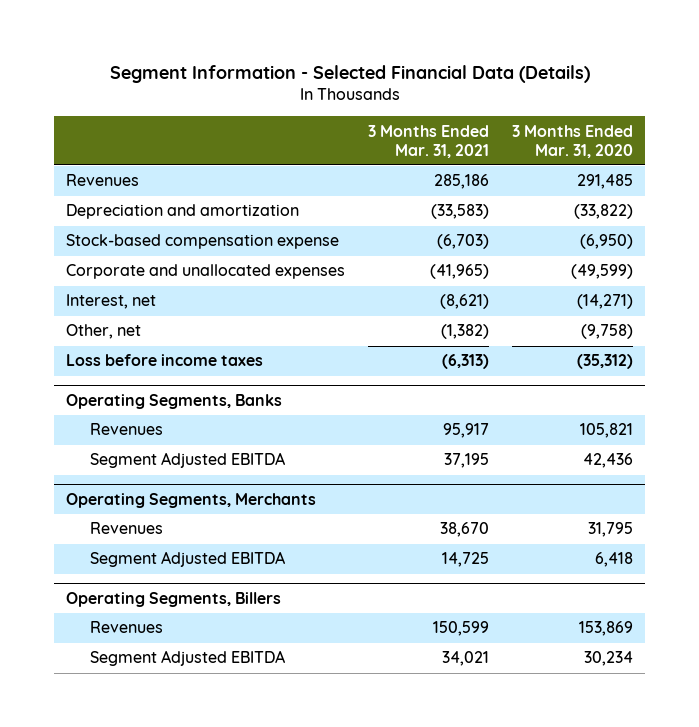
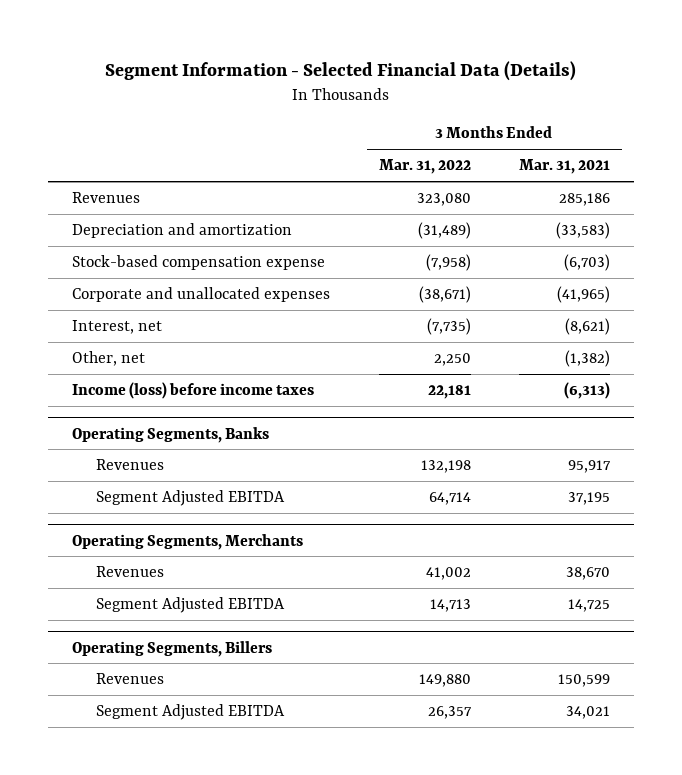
- | 3 Months Ended Mar. 31, 2021 | 3 Months Ended Mar. 31, 2020
+ | 3 Months Ended Mar. 31, 2022 | 3 Months Ended Mar. 31, 2021
- Loss before income taxes | (6,313) | (35,312)
+ Income (loss) before income taxes | 22,181 | (6,313)

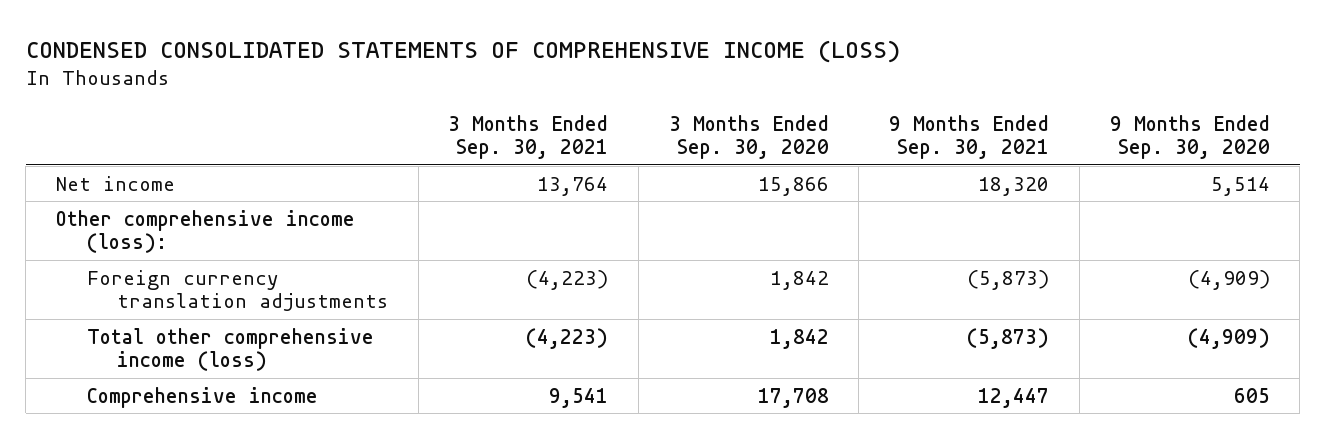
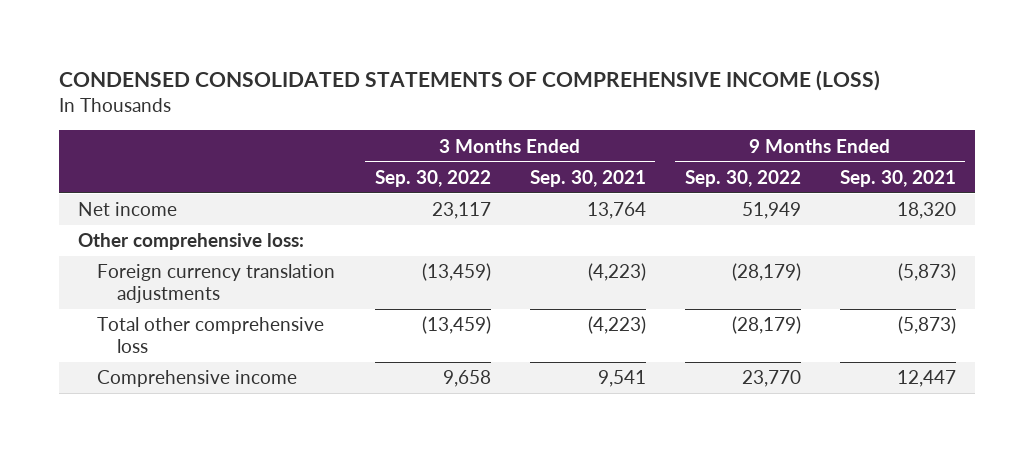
- | 3 Months Ended Sep. 30, 2021 | 3 Months Ended Sep. 30, 2020 | 9 Months Ended Sep. 30, 2021 | 9 Months Ended Sep. 30, 2020
+ | 3 Months Ended Sep. 30, 2022 | 3 Months Ended Sep. 30, 2021 | 9 Months Ended Sep. 30, 2022 | 9 Months Ended Sep. 30, 2021
- Other comprehensive income (loss):
+ Other comprehensive loss:
- Total other comprehensive income (loss) | (4,223) | 1,842 | (5,873) | (4,909)
+ Total other comprehensive loss | (13,459) | (4,223) | (28,179) | (5,873)

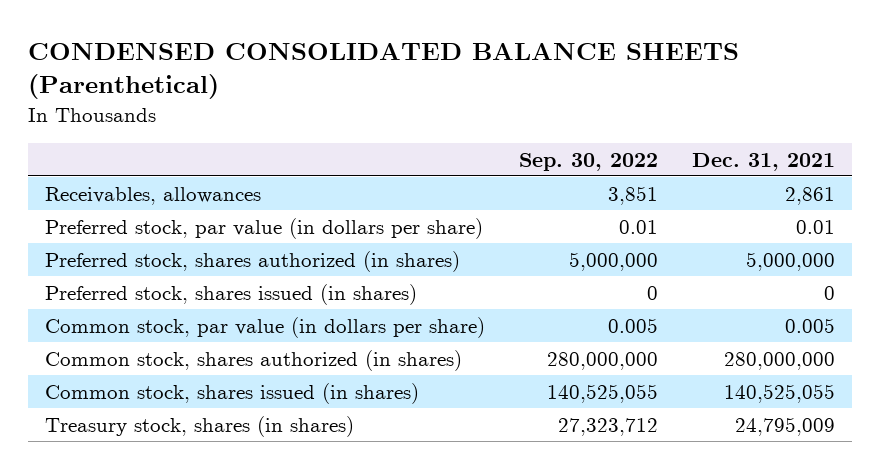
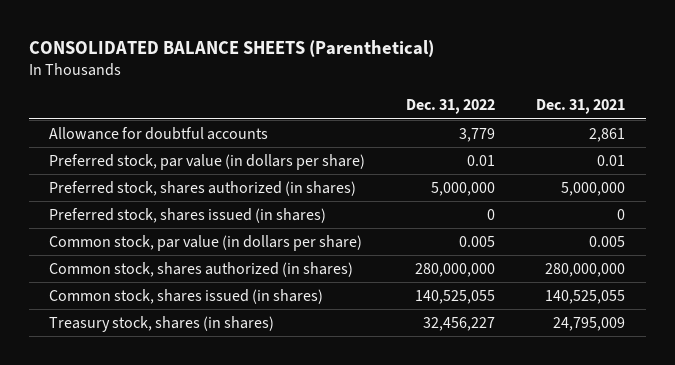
- CONDENSED CONSOLIDATED BALANCE SHEETS (Parenthetical)
+ CONSOLIDATED BALANCE SHEETS (Parenthetical)
- | Sep. 30, 2022 | Dec. 31, 2021
+ | Dec. 31, 2022 | Dec. 31, 2021
- Receivables, allowances | 3,851 | 2,861
+ Allowance for doubtful accounts | 3,779 | 2,861

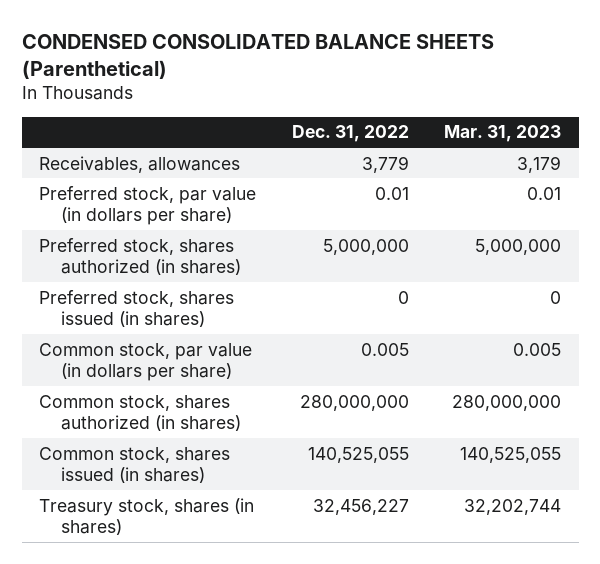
- CONSOLIDATED BALANCE SHEETS (Parenthetical)
+ CONDENSED CONSOLIDATED BALANCE SHEETS (Parenthetical)
- | Dec. 31, 2022 | Dec. 31, 2021
+ | Dec. 31, 2022 | Mar. 31, 2023
- Allowance for doubtful accounts | 3,779 | 2,861
+ Receivables, allowances | 3,779 | 3,179

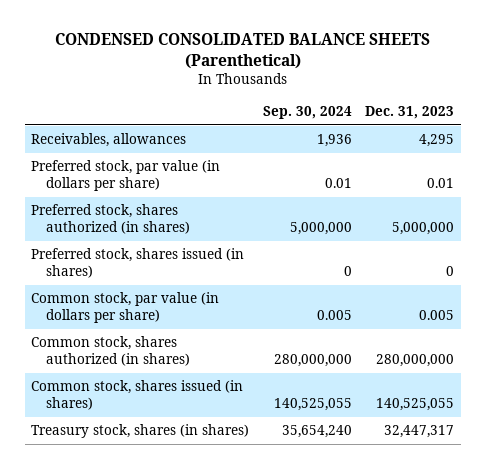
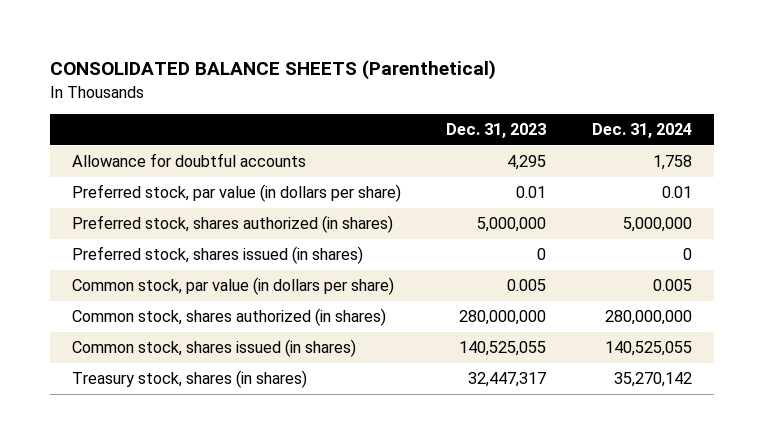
- CONDENSED CONSOLIDATED BALANCE SHEETS (Parenthetical)
+ CONSOLIDATED BALANCE SHEETS (Parenthetical)
- | Sep. 30, 2024 | Dec. 31, 2023
+ | Dec. 31, 2023 | Dec. 31, 2024
- Receivables, allowances | 1,936 | 4,295
+ Allowance for doubtful accounts | 4,295 | 1,758

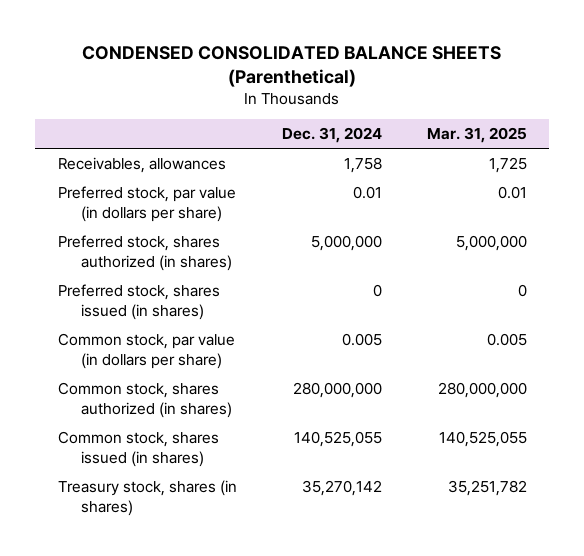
- CONSOLIDATED BALANCE SHEETS (Parenthetical)
+ CONDENSED CONSOLIDATED BALANCE SHEETS (Parenthetical)
- | Dec. 31, 2023 | Dec. 31, 2024
+ | Dec. 31, 2024 | Mar. 31, 2025
- Allowance for doubtful accounts | 4,295 | 1,758
+ Receivables, allowances | 1,758 | 1,725

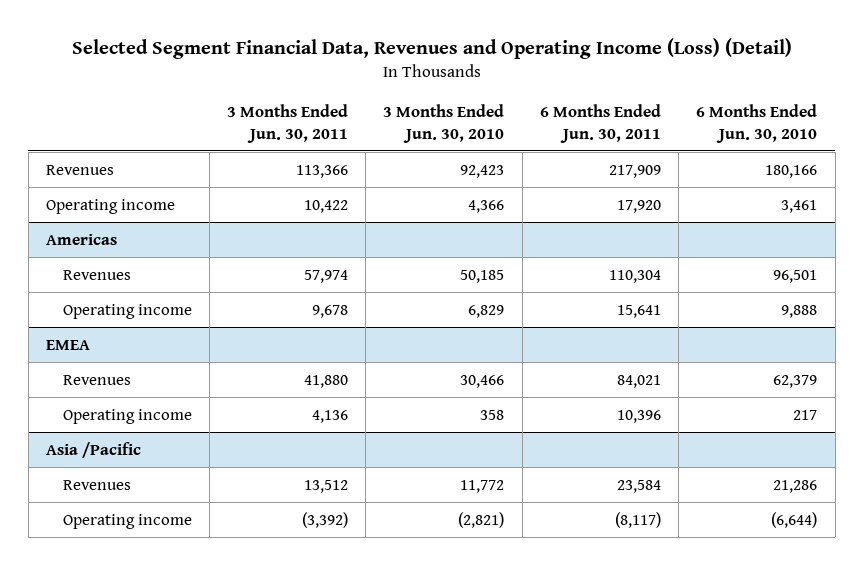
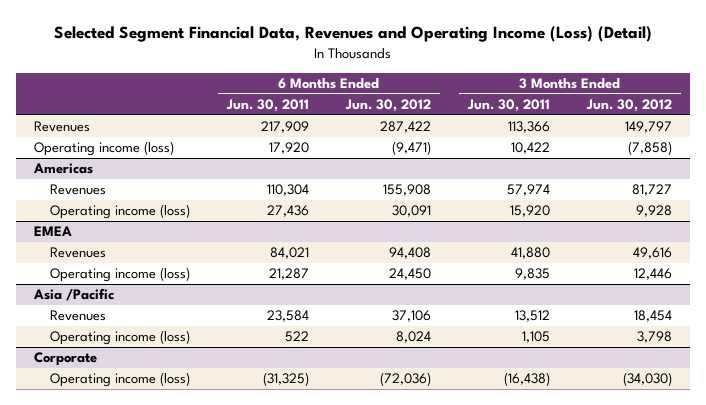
- | 3 Months Ended Jun. 30, 2011 | 3 Months Ended Jun. 30, 2010 | 6 Months Ended Jun. 30, 2011 | 6 Months Ended Jun. 30, 2010
+ | 6 Months Ended Jun. 30, 2011 | 6 Months Ended Jun. 30, 2012 | 3 Months Ended Jun. 30, 2011 | 3 Months Ended Jun. 30, 2012
- Operating income | 10,422 | 4,366 | 17,920 | 3,461
+ Operating income (loss) | 17,920 | (9,471) | 10,422 | (7,858)
@ Americas
- Operating income | 9,678 | 6,829 | 15,641 | 9,888
+ Operating income (loss) | 27,436 | 30,091 | 15,920 | 9,928
@ EMEA
- Operating income | 4,136 | 358 | 10,396 | 217
+ Operating income (loss) | 21,287 | 24,450 | 9,835 | 12,446
@ Asia /Pacific
- Operating income | (3,392) | (2,821) | (8,117) | (6,644)
+ Operating income (loss) | 522 | 8,024 | 1,105 | 3,798
+ Corporate
+ Operating income (loss) | (31,325) | (72,036) | (16,438) | (34,030)

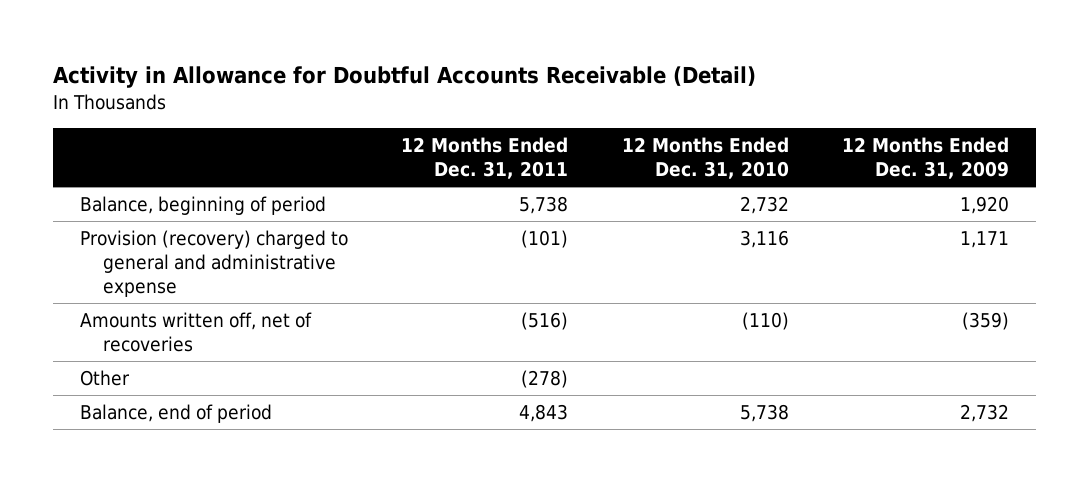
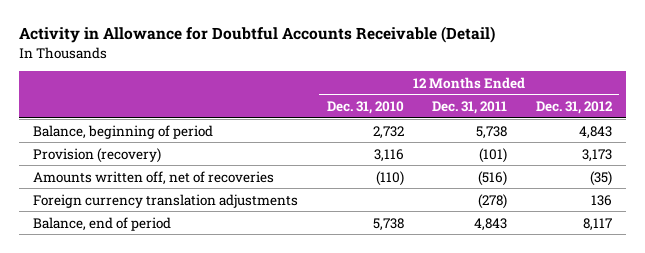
- | 12 Months Ended Dec. 31, 2011 | 12 Months Ended Dec. 31, 2010 | 12 Months Ended Dec. 31, 2009
+ | 12 Months Ended Dec. 31, 2010 | 12 Months Ended Dec. 31, 2011 | 12 Months Ended Dec. 31, 2012
- Provision (recovery) charged to general and administrative expense | (101) | 3,116 | 1,171
+ Provision (recovery) | 3,116 | (101) | 3,173
- Other | (278) | |
+ Foreign currency translation adjustments | | (278) | 136

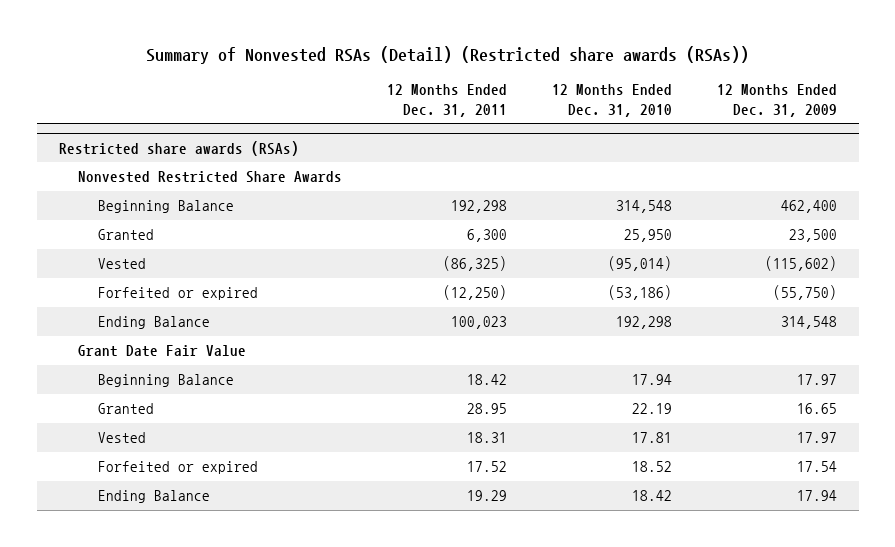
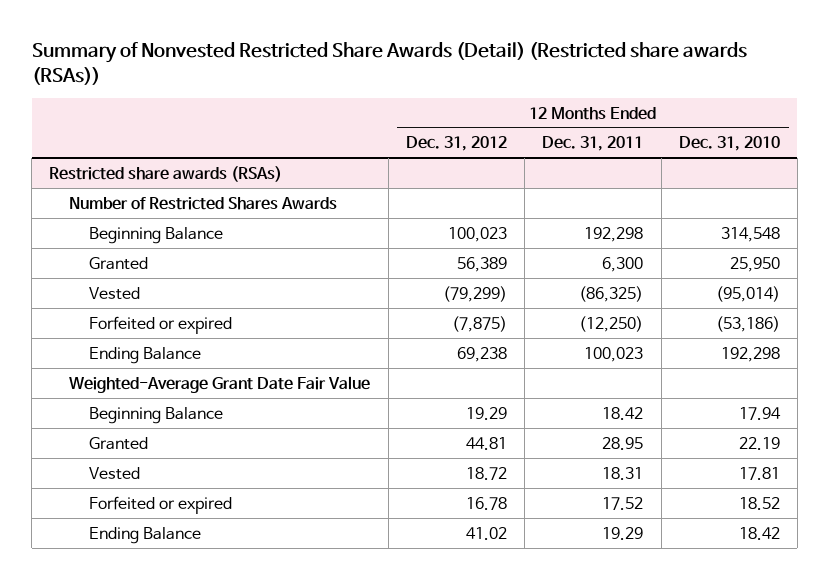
- Summary of Nonvested RSAs (Detail) (Restricted share awards (RSAs))
+ Summary of Nonvested Restricted Share Awards (Detail) (Restricted share awards (RSAs))
- | 12 Months Ended Dec. 31, 2011 | 12 Months Ended Dec. 31, 2010 | 12 Months Ended Dec. 31, 2009
+ | 12 Months Ended Dec. 31, 2012 | 12 Months Ended Dec. 31, 2011 | 12 Months Ended Dec. 31, 2010
@ Restricted share awards (RSAs)
- Nonvested Restricted Share Awards
+ Number of Restricted Shares Awards
- Grant Date Fair Value
+ Weighted-Average Grant Date Fair Value

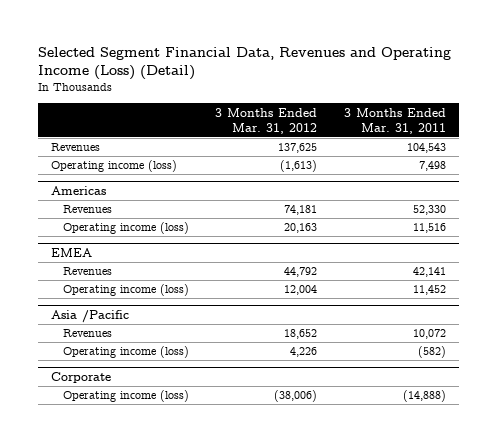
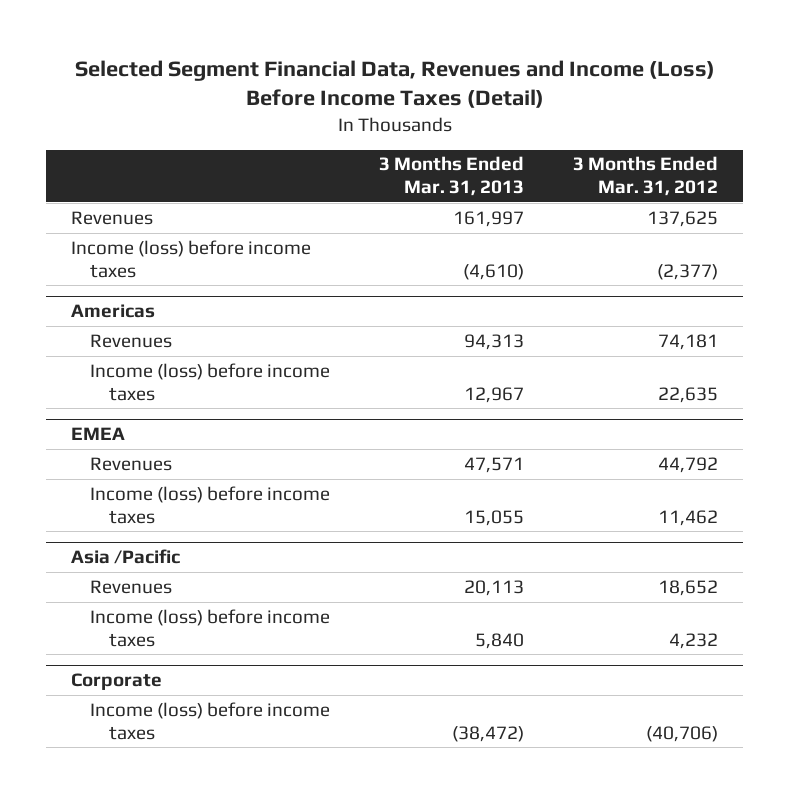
- Selected Segment Financial Data, Revenues and Operating Income (Loss) (Detail)
+ Selected Segment Financial Data, Revenues and Income (Loss) Before Income Taxes (Detail)
- | 3 Months Ended Mar. 31, 2012 | 3 Months Ended Mar. 31, 2011
+ | 3 Months Ended Mar. 31, 2013 | 3 Months Ended Mar. 31, 2012
- Operating income (loss) | (1,613) | 7,498
+ Income (loss) before income taxes | (4,610) | (2,377)
@ Americas
- Operating income (loss) | 20,163 | 11,516
+ Income (loss) before income taxes | 12,967 | 22,635
@ EMEA
- Operating income (loss) | 12,004 | 11,452
+ Income (loss) before income taxes | 15,055 | 11,462
@ Asia /Pacific
- Operating income (loss) | 4,226 | (582)
+ Income (loss) before income taxes | 5,840 | 4,232
@ Corporate
- Operating income (loss) | (38,006) | (14,888)
+ Income (loss) before income taxes | (38,472) | (40,706)

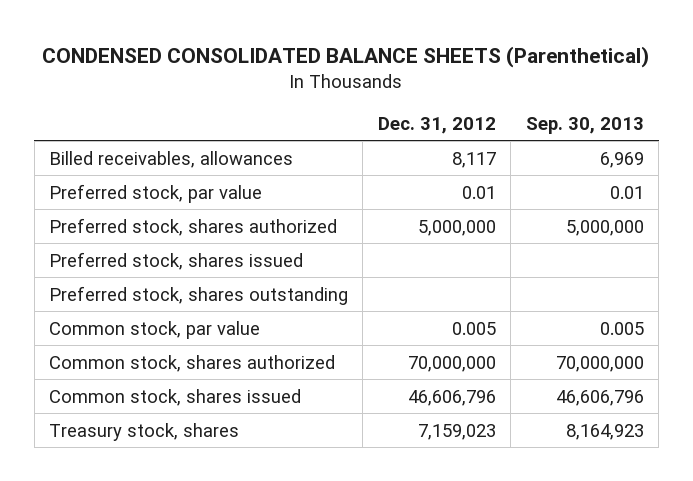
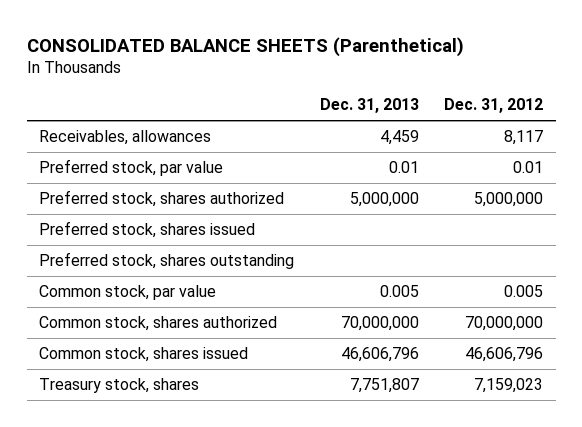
- CONDENSED CONSOLIDATED BALANCE SHEETS (Parenthetical)
+ CONSOLIDATED BALANCE SHEETS (Parenthetical)
- | Dec. 31, 2012 | Sep. 30, 2013
+ | Dec. 31, 2013 | Dec. 31, 2012
- Billed receivables, allowances | 8,117 | 6,969
+ Receivables, allowances | 4,459 | 8,117

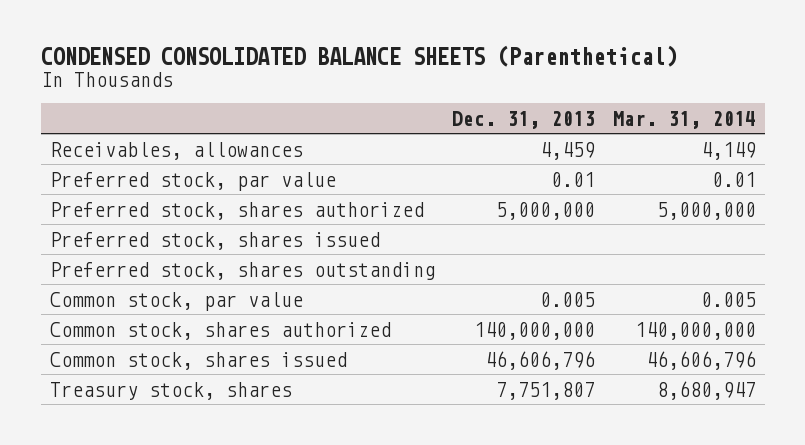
- CONSOLIDATED BALANCE SHEETS (Parenthetical)
+ CONDENSED CONSOLIDATED BALANCE SHEETS (Parenthetical)
- | Dec. 31, 2013 | Dec. 31, 2012
+ | Dec. 31, 2013 | Mar. 31, 2014
- Common stock, shares authorized | 70,000,000 | 70,000,000
+ Common stock, shares authorized | 140,000,000 | 140,000,000

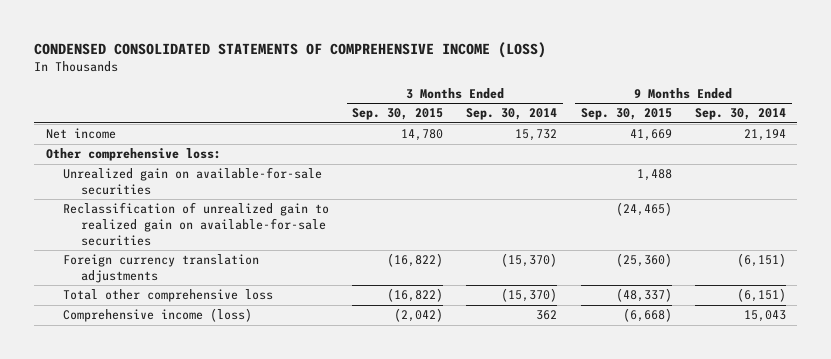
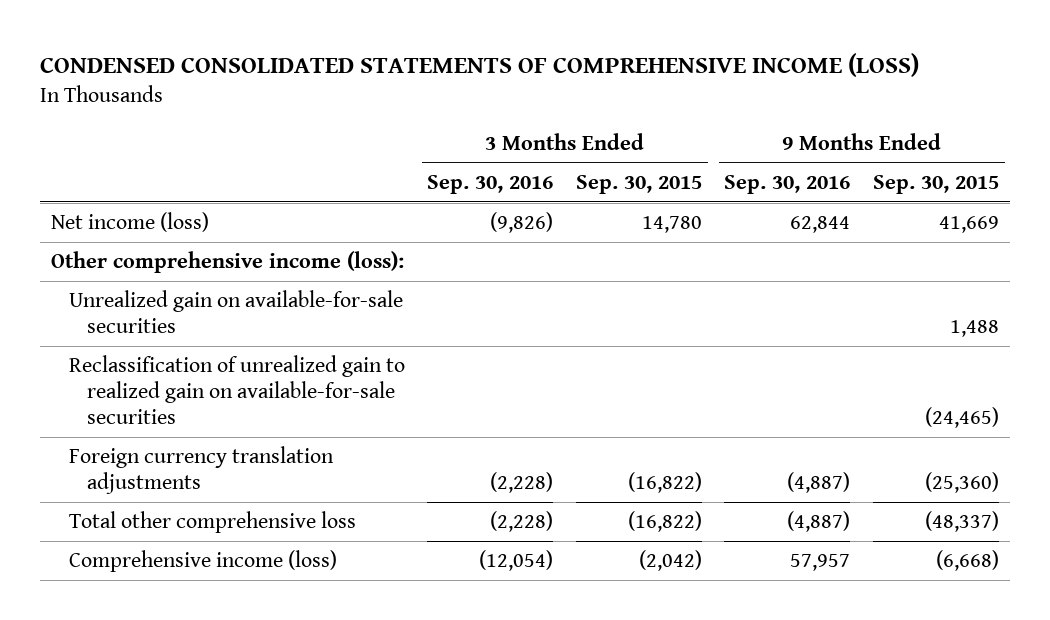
- | 3 Months Ended Sep. 30, 2015 | 3 Months Ended Sep. 30, 2014 | 9 Months Ended Sep. 30, 2015 | 9 Months Ended Sep. 30, 2014
+ | 3 Months Ended Sep. 30, 2016 | 3 Months Ended Sep. 30, 2015 | 9 Months Ended Sep. 30, 2016 | 9 Months Ended Sep. 30, 2015
- Net income | 14,780 | 15,732 | 41,669 | 21,194
- Other comprehensive loss:
+ Net income (loss) | (9,826) | 14,780 | 62,844 | 41,669
+ Other comprehensive income (loss):

